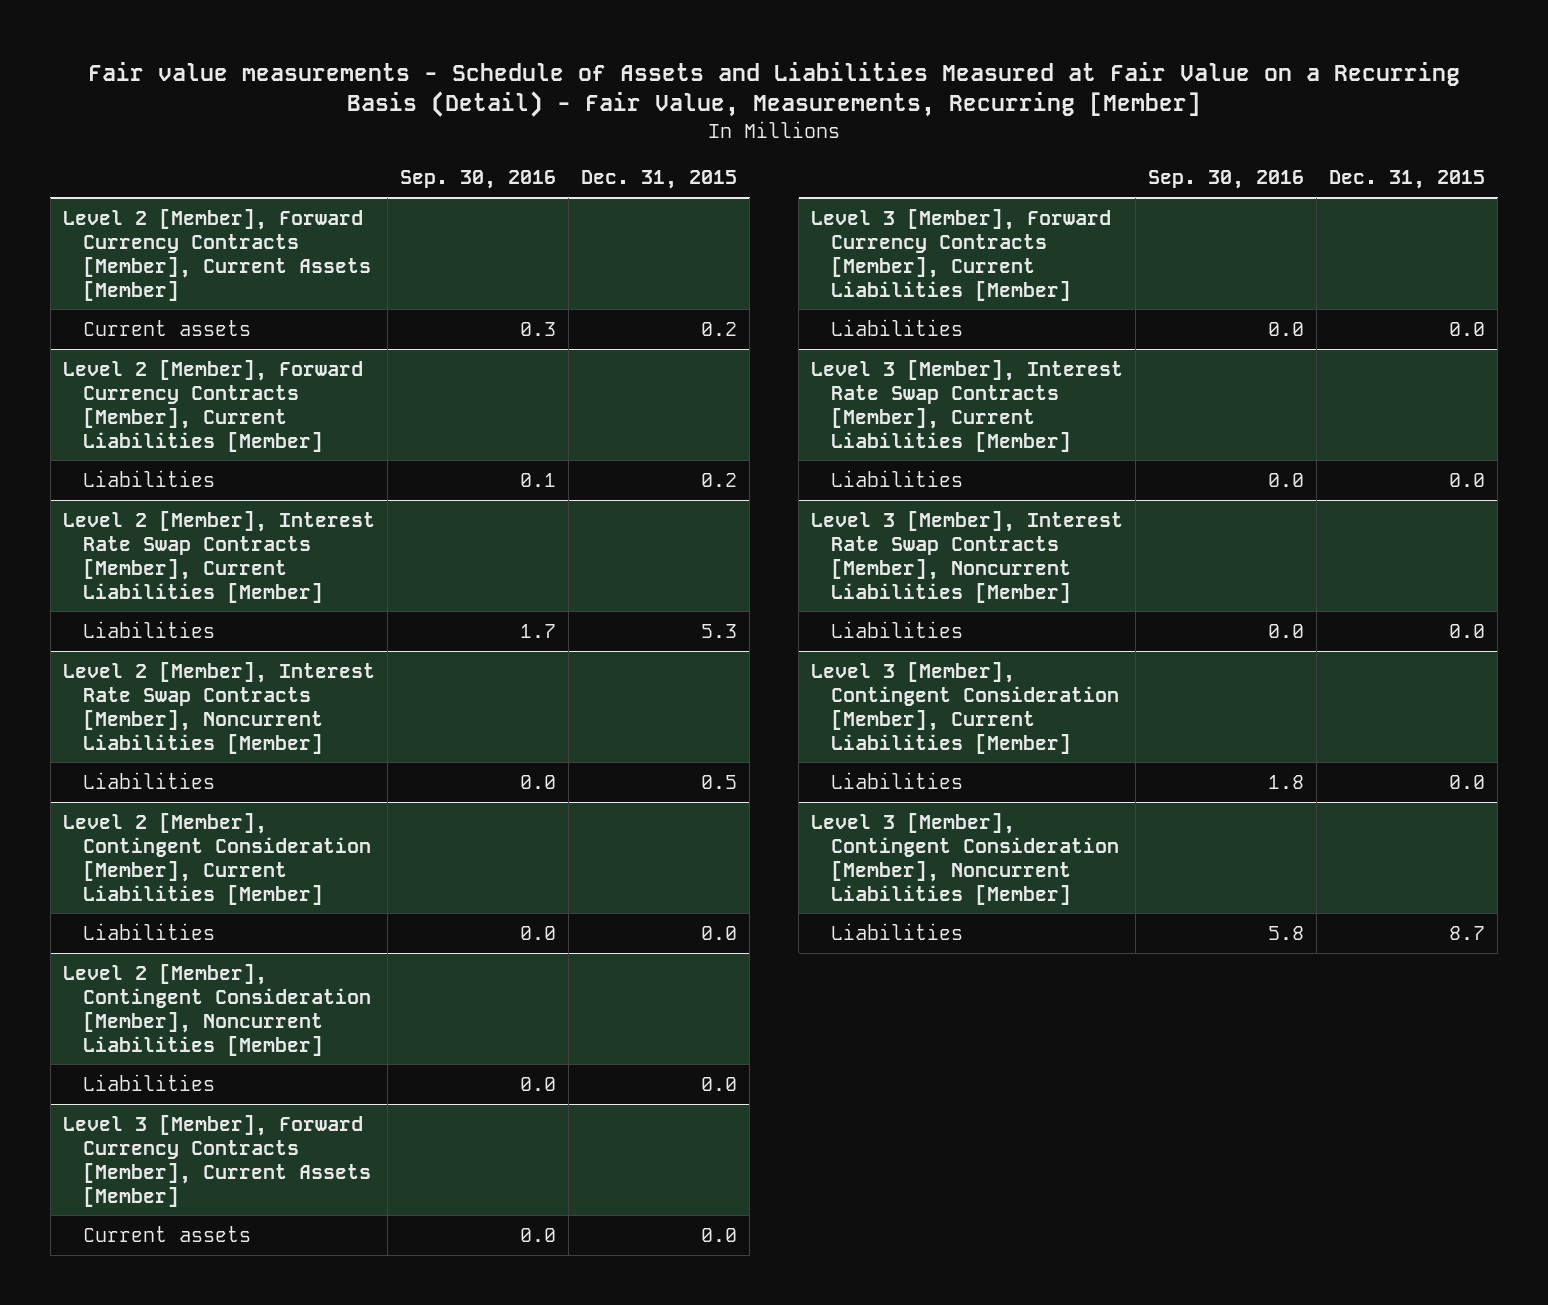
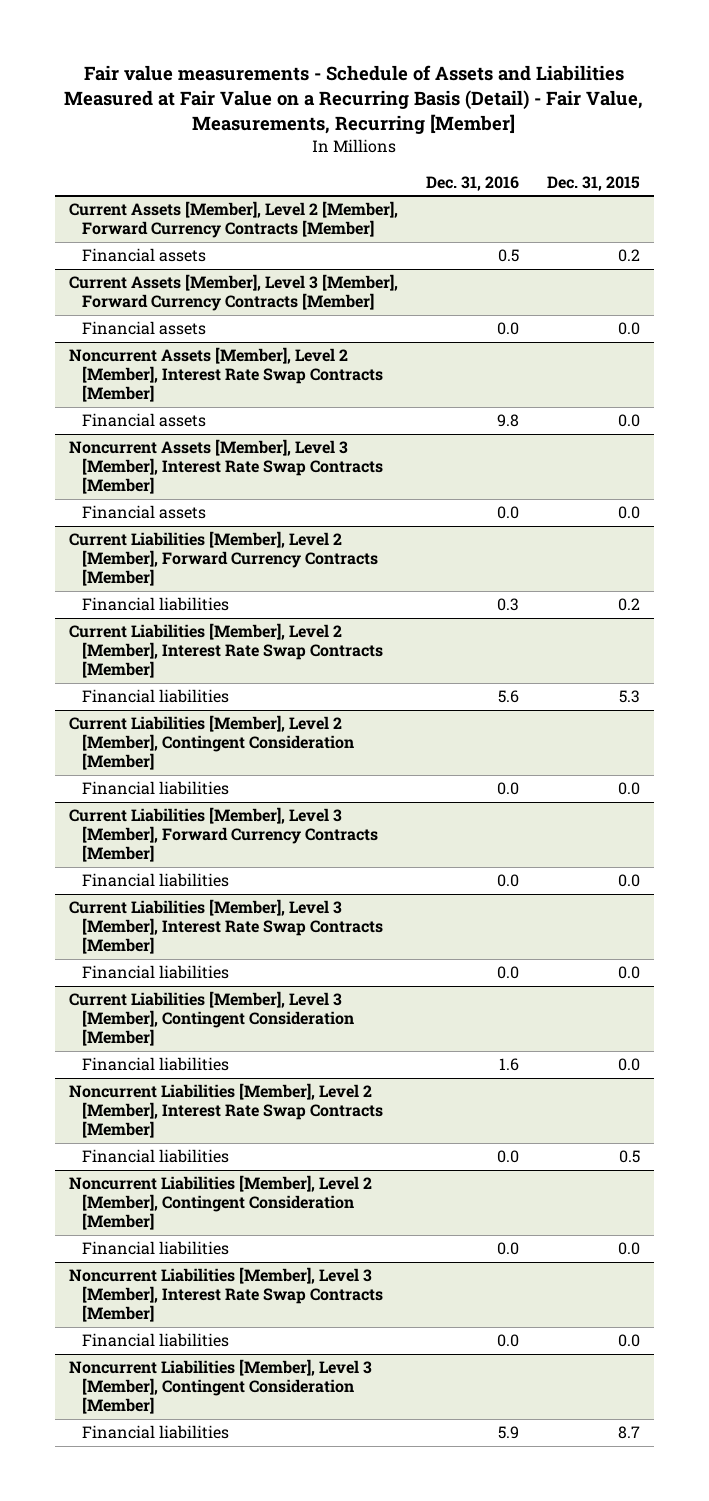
- | Sep. 30, 2016 | Dec. 31, 2015
+ | Dec. 31, 2016 | Dec. 31, 2015
- Level 2 [Member], Forward Currency Contracts [Member], Current Assets [Member]
- Current assets | 0.3 | 0.2
- Level 2 [Member], Forward Currency Contracts [Member], Current Liabilities [Member]
- Liabilities | 0.1 | 0.2
- Level 2 [Member], Interest Rate Swap Contracts [Member], Current Liabilities [Member]
- Liabilities | 1.7 | 5.3
- Level 2 [Member], Interest Rate Swap Contracts [Member], Noncurrent Liabilities [Member]
- Liabilities | 0.0 | 0.5
- Level 2 [Member], Contingent Consideration [Member], Current Liabilities [Member]
- Liabilities | 0.0 | 0.0
- Level 2 [Member], Contingent Consideration [Member], Noncurrent Liabilities [Member]
- Liabilities | 0.0 | 0.0
- Level 3 [Member], Forward Currency Contracts [Member], Current Assets [Member]
- Current assets | 0.0 | 0.0
- Level 3 [Member], Forward Currency Contracts [Member], Current Liabilities [Member]
- Liabilities | 0.0 | 0.0
- Level 3 [Member], Interest Rate Swap Contracts [Member], Current Liabilities [Member]
- Liabilities | 0.0 | 0.0
- Level 3 [Member], Interest Rate Swap Contracts [Member], Noncurrent Liabilities [Member]
- Liabilities | 0.0 | 0.0
- Level 3 [Member], Contingent Consideration [Member], Current Liabilities [Member]
- Liabilities | 1.8 | 0.0
- Level 3 [Member], Contingent Consideration [Member], Noncurrent Liabilities [Member]
- Liabilities | 5.8 | 8.7
+ Current Assets [Member], Level 2 [Member], Forward Currency Contracts [Member]
+ Financial assets | 0.5 | 0.2
+ Current Assets [Member], Level 3 [Member], Forward Currency Contracts [Member]
+ Financial assets | 0.0 | 0.0
+ Noncurrent Assets [Member], Level 2 [Member], Interest Rate Swap Contracts [Member]
+ Financial assets | 9.8 | 0.0
+ Noncurrent Assets [Member], Level 3 [Member], Interest Rate Swap Contracts [Member]
+ Financial assets | 0.0 | 0.0
+ Current Liabilities [Member], Level 2 [Member], Forward Currency Contracts [Member]
+ Financial liabilities | 0.3 | 0.2
+ Current Liabilities [Member], Level 2 [Member], Interest Rate Swap Contracts [Member]
+ Financial liabilities | 5.6 | 5.3
+ Current Liabilities [Member], Level 2 [Member], Contingent Consideration [Member]
+ Financial liabilities | 0.0 | 0.0
+ Current Liabilities [Member], Level 3 [Member], Forward Currency Contracts [Member]
+ Financial liabilities | 0.0 | 0.0
+ Current Liabilities [Member], Level 3 [Member], Interest Rate Swap Contracts [Member]
+ Financial liabilities | 0.0 | 0.0
+ Current Liabilities [Member], Level 3 [Member], Contingent Consideration [Member]
+ Financial liabilities | 1.6 | 0.0
+ Noncurrent Liabilities [Member], Level 2 [Member], Interest Rate Swap Contracts [Member]
+ Financial liabilities | 0.0 | 0.5
+ Noncurrent Liabilities [Member], Level 2 [Member], Contingent Consideration [Member]
+ Financial liabilities | 0.0 | 0.0
+ Noncurrent Liabilities [Member], Level 3 [Member], Interest Rate Swap Contracts [Member]
+ Financial liabilities | 0.0 | 0.0
+ Noncurrent Liabilities [Member], Level 3 [Member], Contingent Consideration [Member]
+ Financial liabilities | 5.9 | 8.7

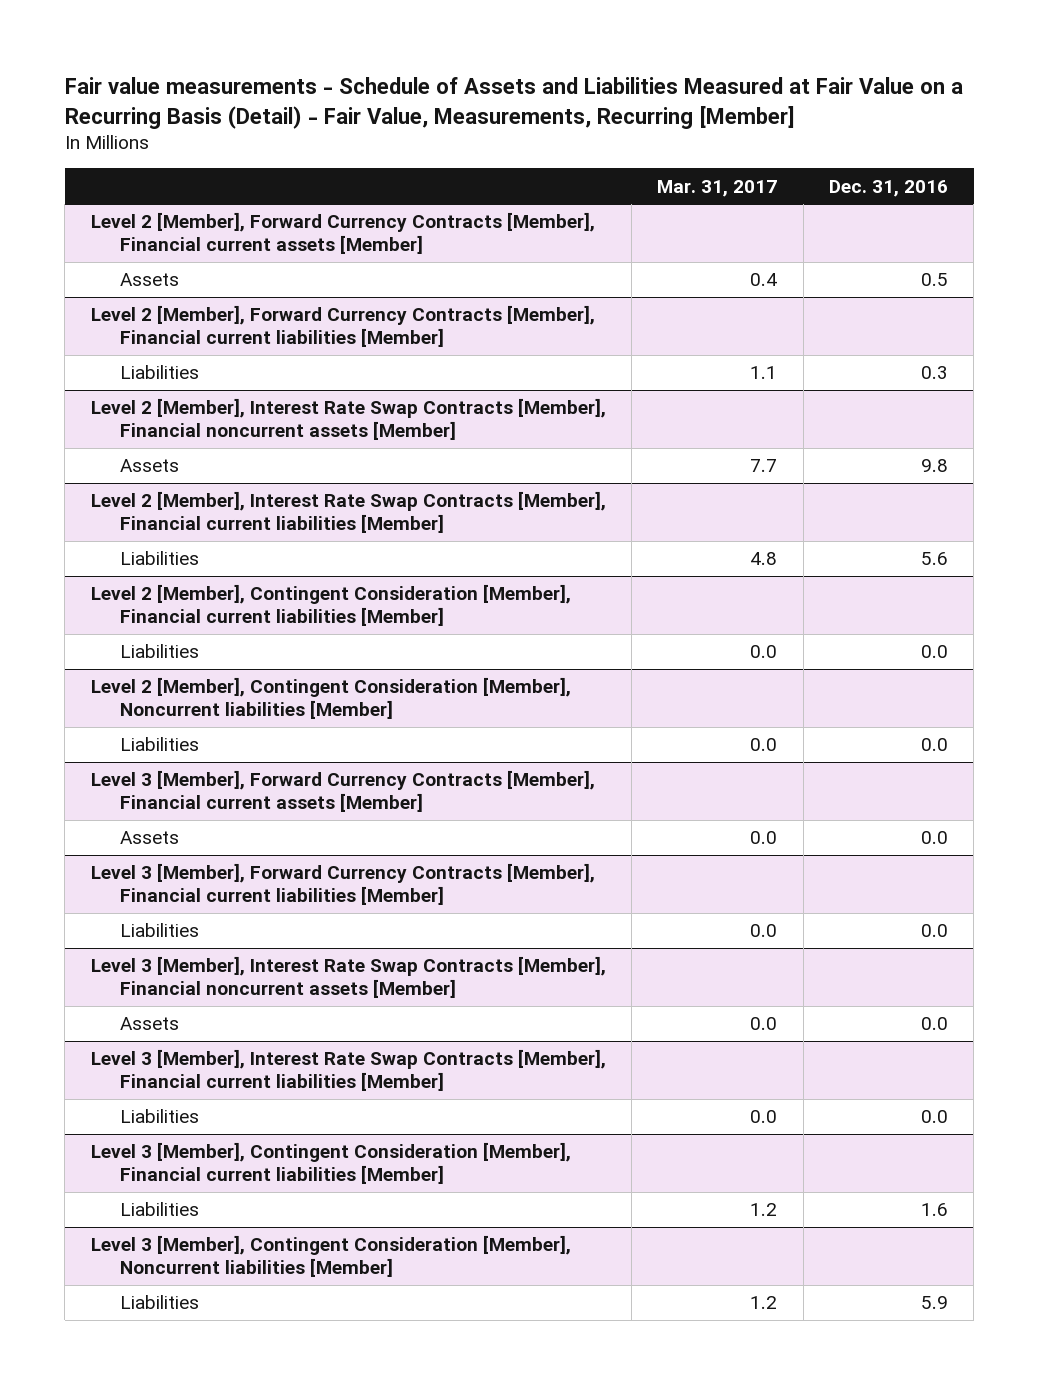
- | Dec. 31, 2016 | Dec. 31, 2015
+ | Mar. 31, 2017 | Dec. 31, 2016
- Current Assets [Member], Level 2 [Member], Forward Currency Contracts [Member]
- Financial assets | 0.5 | 0.2
- Current Assets [Member], Level 3 [Member], Forward Currency Contracts [Member]
- Financial assets | 0.0 | 0.0
- Noncurrent Assets [Member], Level 2 [Member], Interest Rate Swap Contracts [Member]
- Financial assets | 9.8 | 0.0
- Noncurrent Assets [Member], Level 3 [Member], Interest Rate Swap Contracts [Member]
- Financial assets | 0.0 | 0.0
- Current Liabilities [Member], Level 2 [Member], Forward Currency Contracts [Member]
- Financial liabilities | 0.3 | 0.2
- Current Liabilities [Member], Level 2 [Member], Interest Rate Swap Contracts [Member]
- Financial liabilities | 5.6 | 5.3
- Current Liabilities [Member], Level 2 [Member], Contingent Consideration [Member]
- Financial liabilities | 0.0 | 0.0
- Current Liabilities [Member], Level 3 [Member], Forward Currency Contracts [Member]
- Financial liabilities | 0.0 | 0.0
- Current Liabilities [Member], Level 3 [Member], Interest Rate Swap Contracts [Member]
- Financial liabilities | 0.0 | 0.0
- Current Liabilities [Member], Level 3 [Member], Contingent Consideration [Member]
- Financial liabilities | 1.6 | 0.0
- Noncurrent Liabilities [Member], Level 2 [Member], Interest Rate Swap Contracts [Member]
- Financial liabilities | 0.0 | 0.5
- Noncurrent Liabilities [Member], Level 2 [Member], Contingent Consideration [Member]
- Financial liabilities | 0.0 | 0.0
- Noncurrent Liabilities [Member], Level 3 [Member], Interest Rate Swap Contracts [Member]
- Financial liabilities | 0.0 | 0.0
- Noncurrent Liabilities [Member], Level 3 [Member], Contingent Consideration [Member]
- Financial liabilities | 5.9 | 8.7
+ Level 2 [Member], Forward Currency Contracts [Member], Financial current assets [Member]
+ Assets | 0.4 | 0.5
+ Level 2 [Member], Forward Currency Contracts [Member], Financial current liabilities [Member]
+ Liabilities | 1.1 | 0.3
+ Level 2 [Member], Interest Rate Swap Contracts [Member], Financial noncurrent assets [Member]
+ Assets | 7.7 | 9.8
+ Level 2 [Member], Interest Rate Swap Contracts [Member], Financial current liabilities [Member]
+ Liabilities | 4.8 | 5.6
+ Level 2 [Member], Contingent Consideration [Member], Financial current liabilities [Member]
+ Liabilities | 0.0 | 0.0
+ Level 2 [Member], Contingent Consideration [Member], Noncurrent liabilities [Member]
+ Liabilities | 0.0 | 0.0
+ Level 3 [Member], Forward Currency Contracts [Member], Financial current assets [Member]
+ Assets | 0.0 | 0.0
+ Level 3 [Member], Forward Currency Contracts [Member], Financial current liabilities [Member]
+ Liabilities | 0.0 | 0.0
+ Level 3 [Member], Interest Rate Swap Contracts [Member], Financial noncurrent assets [Member]
+ Assets | 0.0 | 0.0
+ Level 3 [Member], Interest Rate Swap Contracts [Member], Financial current liabilities [Member]
+ Liabilities | 0.0 | 0.0
+ Level 3 [Member], Contingent Consideration [Member], Financial current liabilities [Member]
+ Liabilities | 1.2 | 1.6
+ Level 3 [Member], Contingent Consideration [Member], Noncurrent liabilities [Member]
+ Liabilities | 1.2 | 5.9

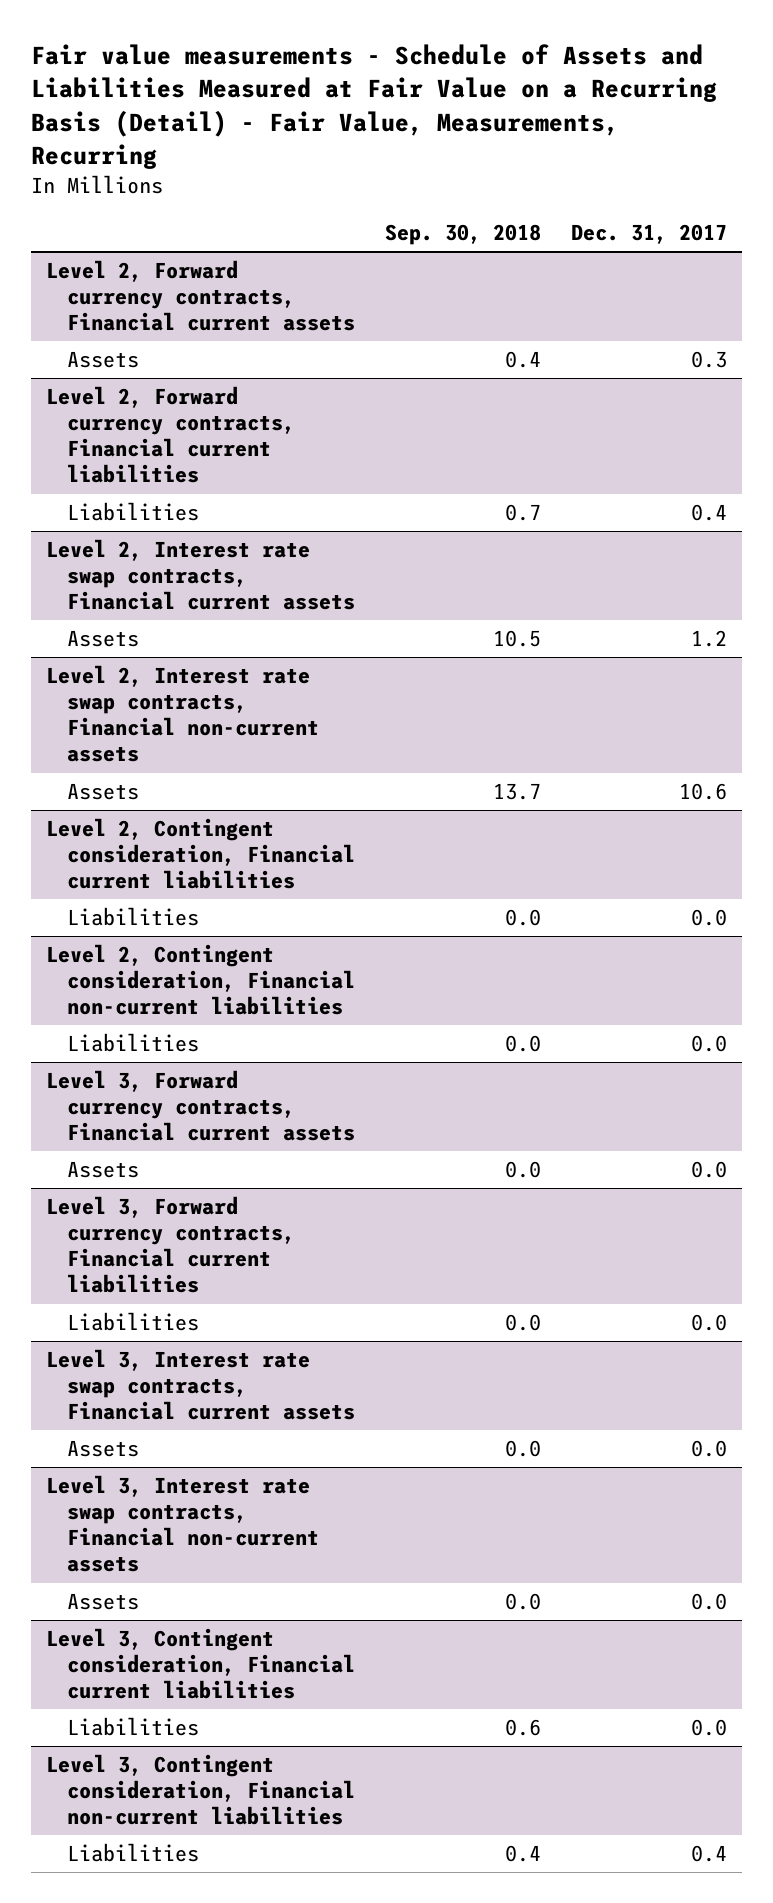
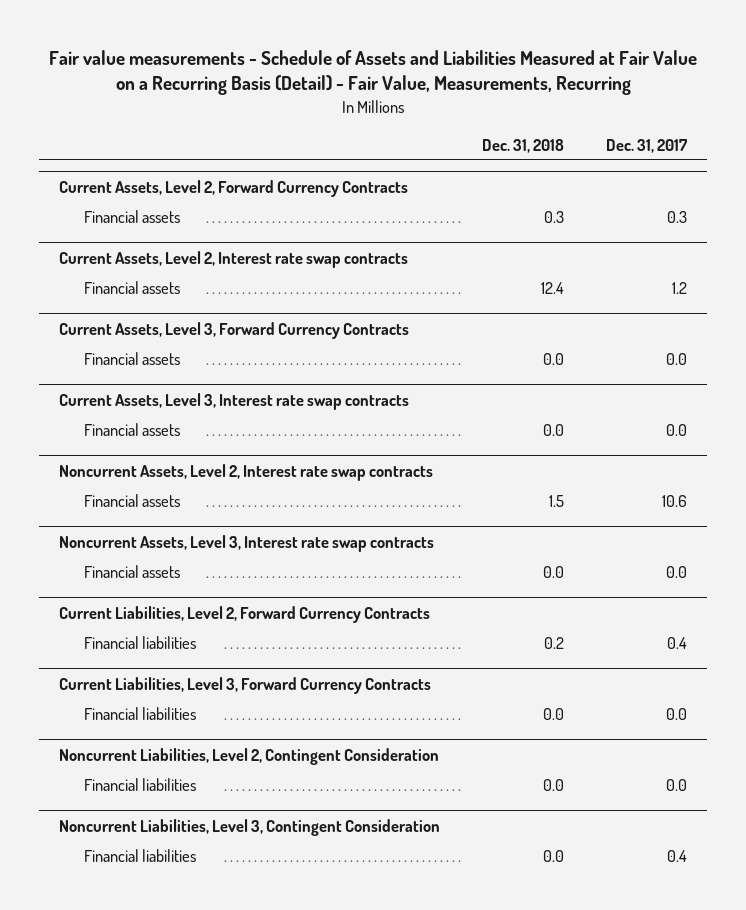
- | Sep. 30, 2018 | Dec. 31, 2017
+ | Dec. 31, 2018 | Dec. 31, 2017
- Level 2, Forward currency contracts, Financial current assets
- Assets | 0.4 | 0.3
- Level 2, Forward currency contracts, Financial current liabilities
- Liabilities | 0.7 | 0.4
- Level 2, Interest rate swap contracts, Financial current assets
- Assets | 10.5 | 1.2
- Level 2, Interest rate swap contracts, Financial non-current assets
- Assets | 13.7 | 10.6
- Level 2, Contingent consideration, Financial current liabilities
- Liabilities | 0.0 | 0.0
- Level 2, Contingent consideration, Financial non-current liabilities
- Liabilities | 0.0 | 0.0
- Level 3, Forward currency contracts, Financial current assets
- Assets | 0.0 | 0.0
- Level 3, Forward currency contracts, Financial current liabilities
- Liabilities | 0.0 | 0.0
- Level 3, Interest rate swap contracts, Financial current assets
- Assets | 0.0 | 0.0
- Level 3, Interest rate swap contracts, Financial non-current assets
- Assets | 0.0 | 0.0
- Level 3, Contingent consideration, Financial current liabilities
- Liabilities | 0.6 | 0.0
- Level 3, Contingent consideration, Financial non-current liabilities
- Liabilities | 0.4 | 0.4
+ Current Assets, Level 2, Forward Currency Contracts
+ Financial assets | 0.3 | 0.3
+ Current Assets, Level 2, Interest rate swap contracts
+ Financial assets | 12.4 | 1.2
+ Current Assets, Level 3, Forward Currency Contracts
+ Financial assets | 0.0 | 0.0
+ Current Assets, Level 3, Interest rate swap contracts
+ Financial assets | 0.0 | 0.0
+ Noncurrent Assets, Level 2, Interest rate swap contracts
+ Financial assets | 1.5 | 10.6
+ Noncurrent Assets, Level 3, Interest rate swap contracts
+ Financial assets | 0.0 | 0.0
+ Current Liabilities, Level 2, Forward Currency Contracts
+ Financial liabilities | 0.2 | 0.4
+ Current Liabilities, Level 3, Forward Currency Contracts
+ Financial liabilities | 0.0 | 0.0
+ Noncurrent Liabilities, Level 2, Contingent Consideration
+ Financial liabilities | 0.0 | 0.0
+ Noncurrent Liabilities, Level 3, Contingent Consideration
+ Financial liabilities | 0.0 | 0.4

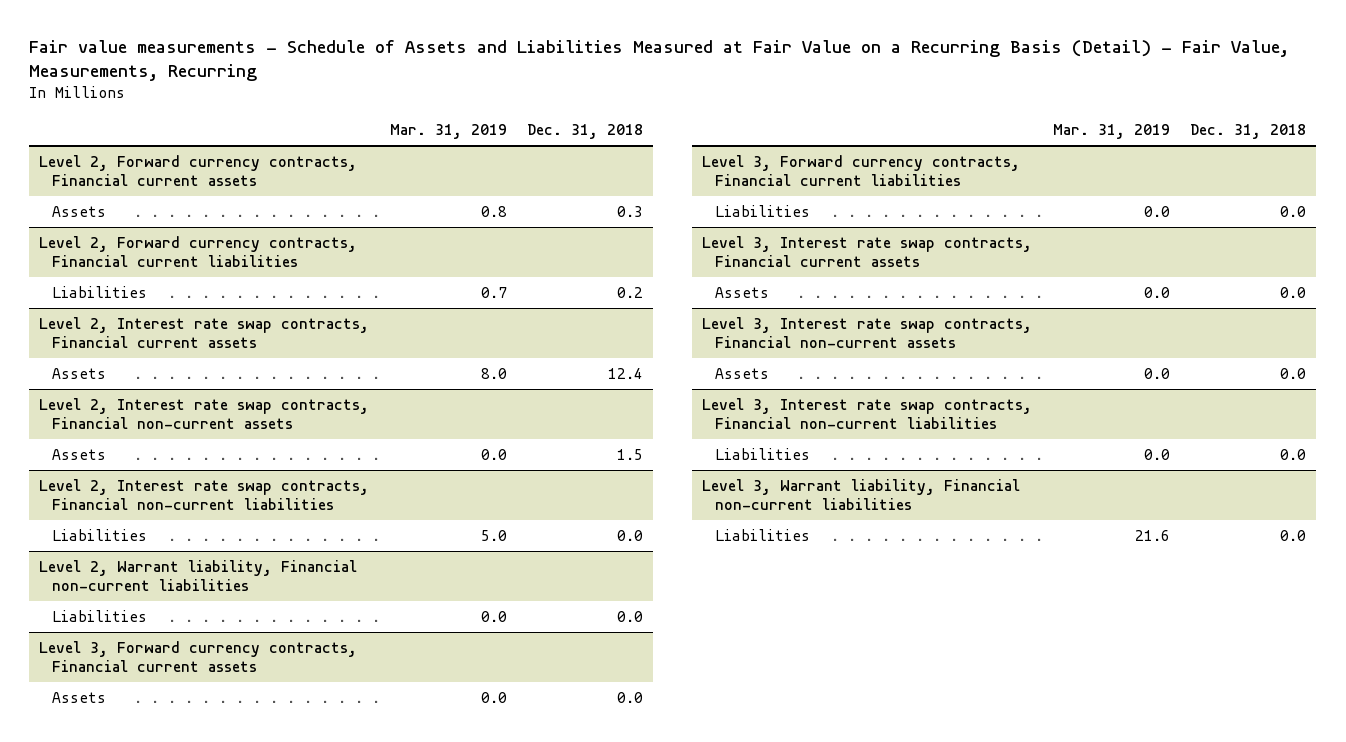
- | Dec. 31, 2018 | Dec. 31, 2017
+ | Mar. 31, 2019 | Dec. 31, 2018
- Current Assets, Level 2, Forward Currency Contracts
- Financial assets | 0.3 | 0.3
- Current Assets, Level 2, Interest rate swap contracts
- Financial assets | 12.4 | 1.2
- Current Assets, Level 3, Forward Currency Contracts
- Financial assets | 0.0 | 0.0
- Current Assets, Level 3, Interest rate swap contracts
- Financial assets | 0.0 | 0.0
- Noncurrent Assets, Level 2, Interest rate swap contracts
- Financial assets | 1.5 | 10.6
- Noncurrent Assets, Level 3, Interest rate swap contracts
- Financial assets | 0.0 | 0.0
- Current Liabilities, Level 2, Forward Currency Contracts
- Financial liabilities | 0.2 | 0.4
- Current Liabilities, Level 3, Forward Currency Contracts
- Financial liabilities | 0.0 | 0.0
- Noncurrent Liabilities, Level 2, Contingent Consideration
- Financial liabilities | 0.0 | 0.0
- Noncurrent Liabilities, Level 3, Contingent Consideration
- Financial liabilities | 0.0 | 0.4
+ Level 2, Forward currency contracts, Financial current assets
+ Assets | 0.8 | 0.3
+ Level 2, Forward currency contracts, Financial current liabilities
+ Liabilities | 0.7 | 0.2
+ Level 2, Interest rate swap contracts, Financial current assets
+ Assets | 8.0 | 12.4
+ Level 2, Interest rate swap contracts, Financial non-current assets
+ Assets | 0.0 | 1.5
+ Level 2, Interest rate swap contracts, Financial non-current liabilities
+ Liabilities | 5.0 | 0.0
+ Level 2, Warrant liability, Financial non-current liabilities
+ Liabilities | 0.0 | 0.0
+ Level 3, Forward currency contracts, Financial current assets
+ Assets | 0.0 | 0.0
+ Level 3, Forward currency contracts, Financial current liabilities
+ Liabilities | 0.0 | 0.0
+ Level 3, Interest rate swap contracts, Financial current assets
+ Assets | 0.0 | 0.0
+ Level 3, Interest rate swap contracts, Financial non-current assets
+ Assets | 0.0 | 0.0
+ Level 3, Interest rate swap contracts, Financial non-current liabilities
+ Liabilities | 0.0 | 0.0
+ Level 3, Warrant liability, Financial non-current liabilities
+ Liabilities | 21.6 | 0.0

